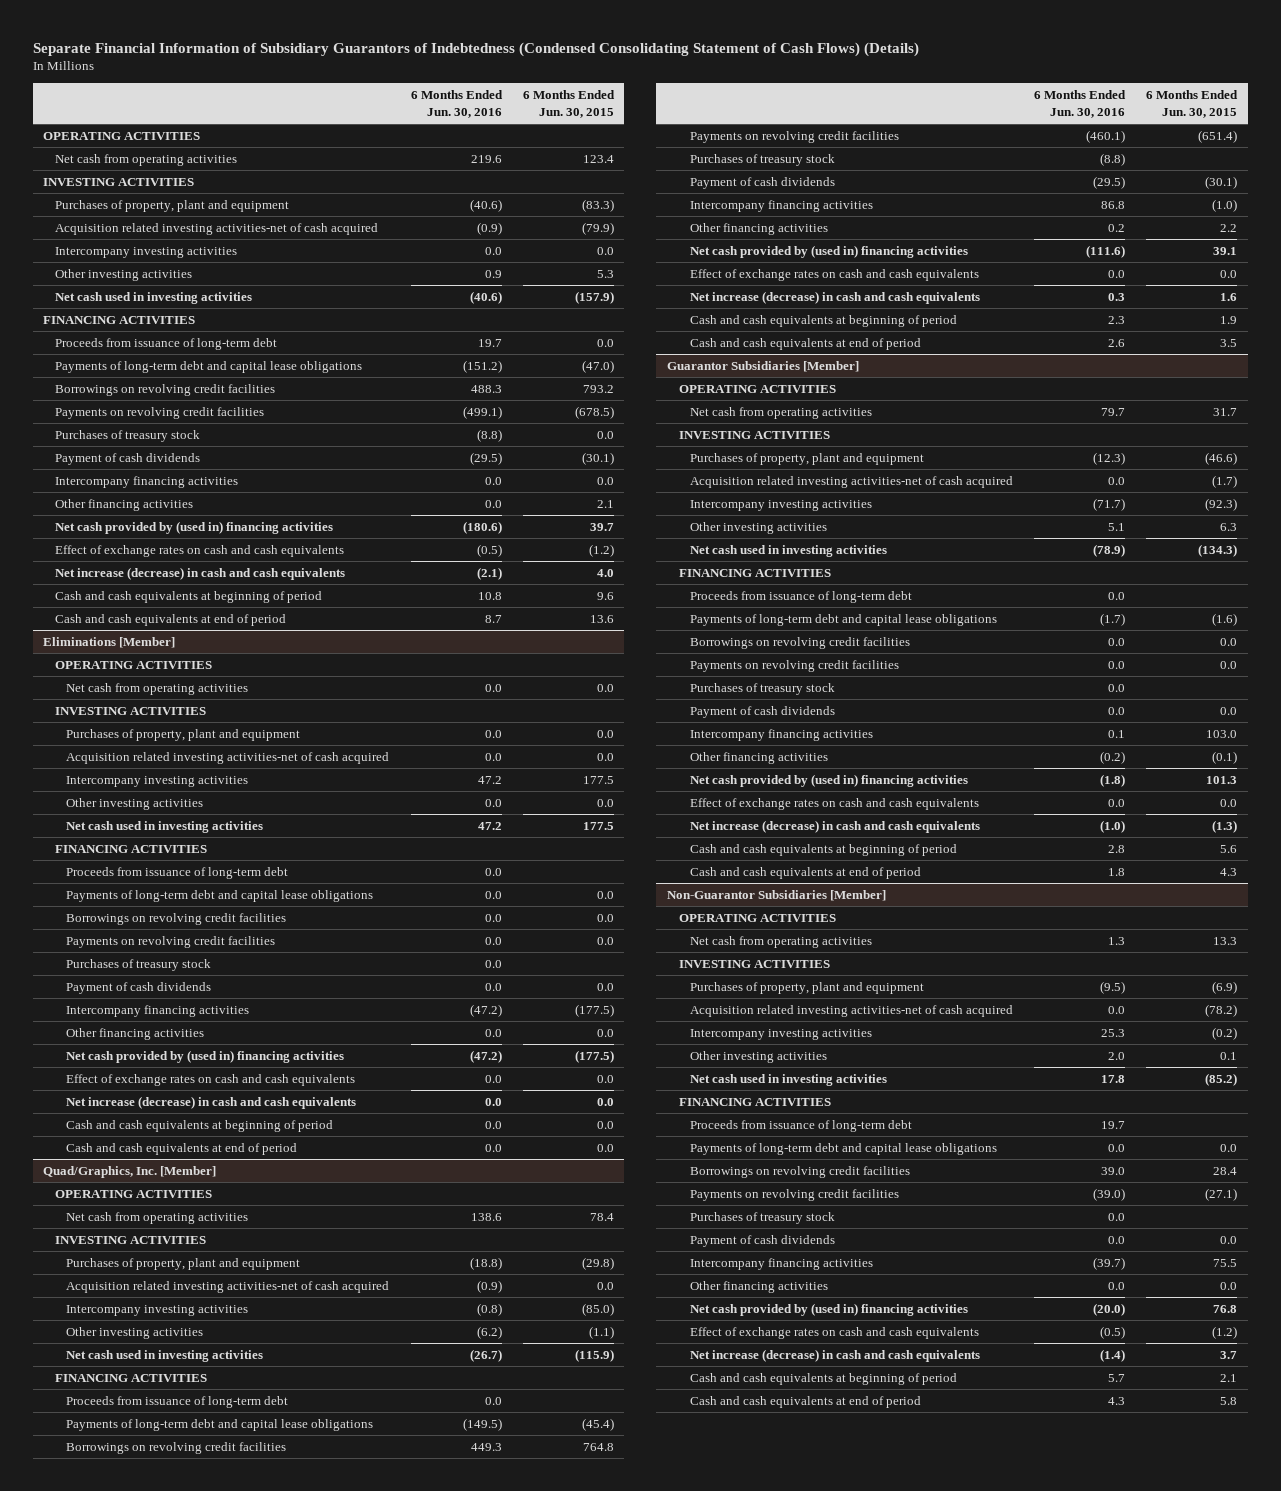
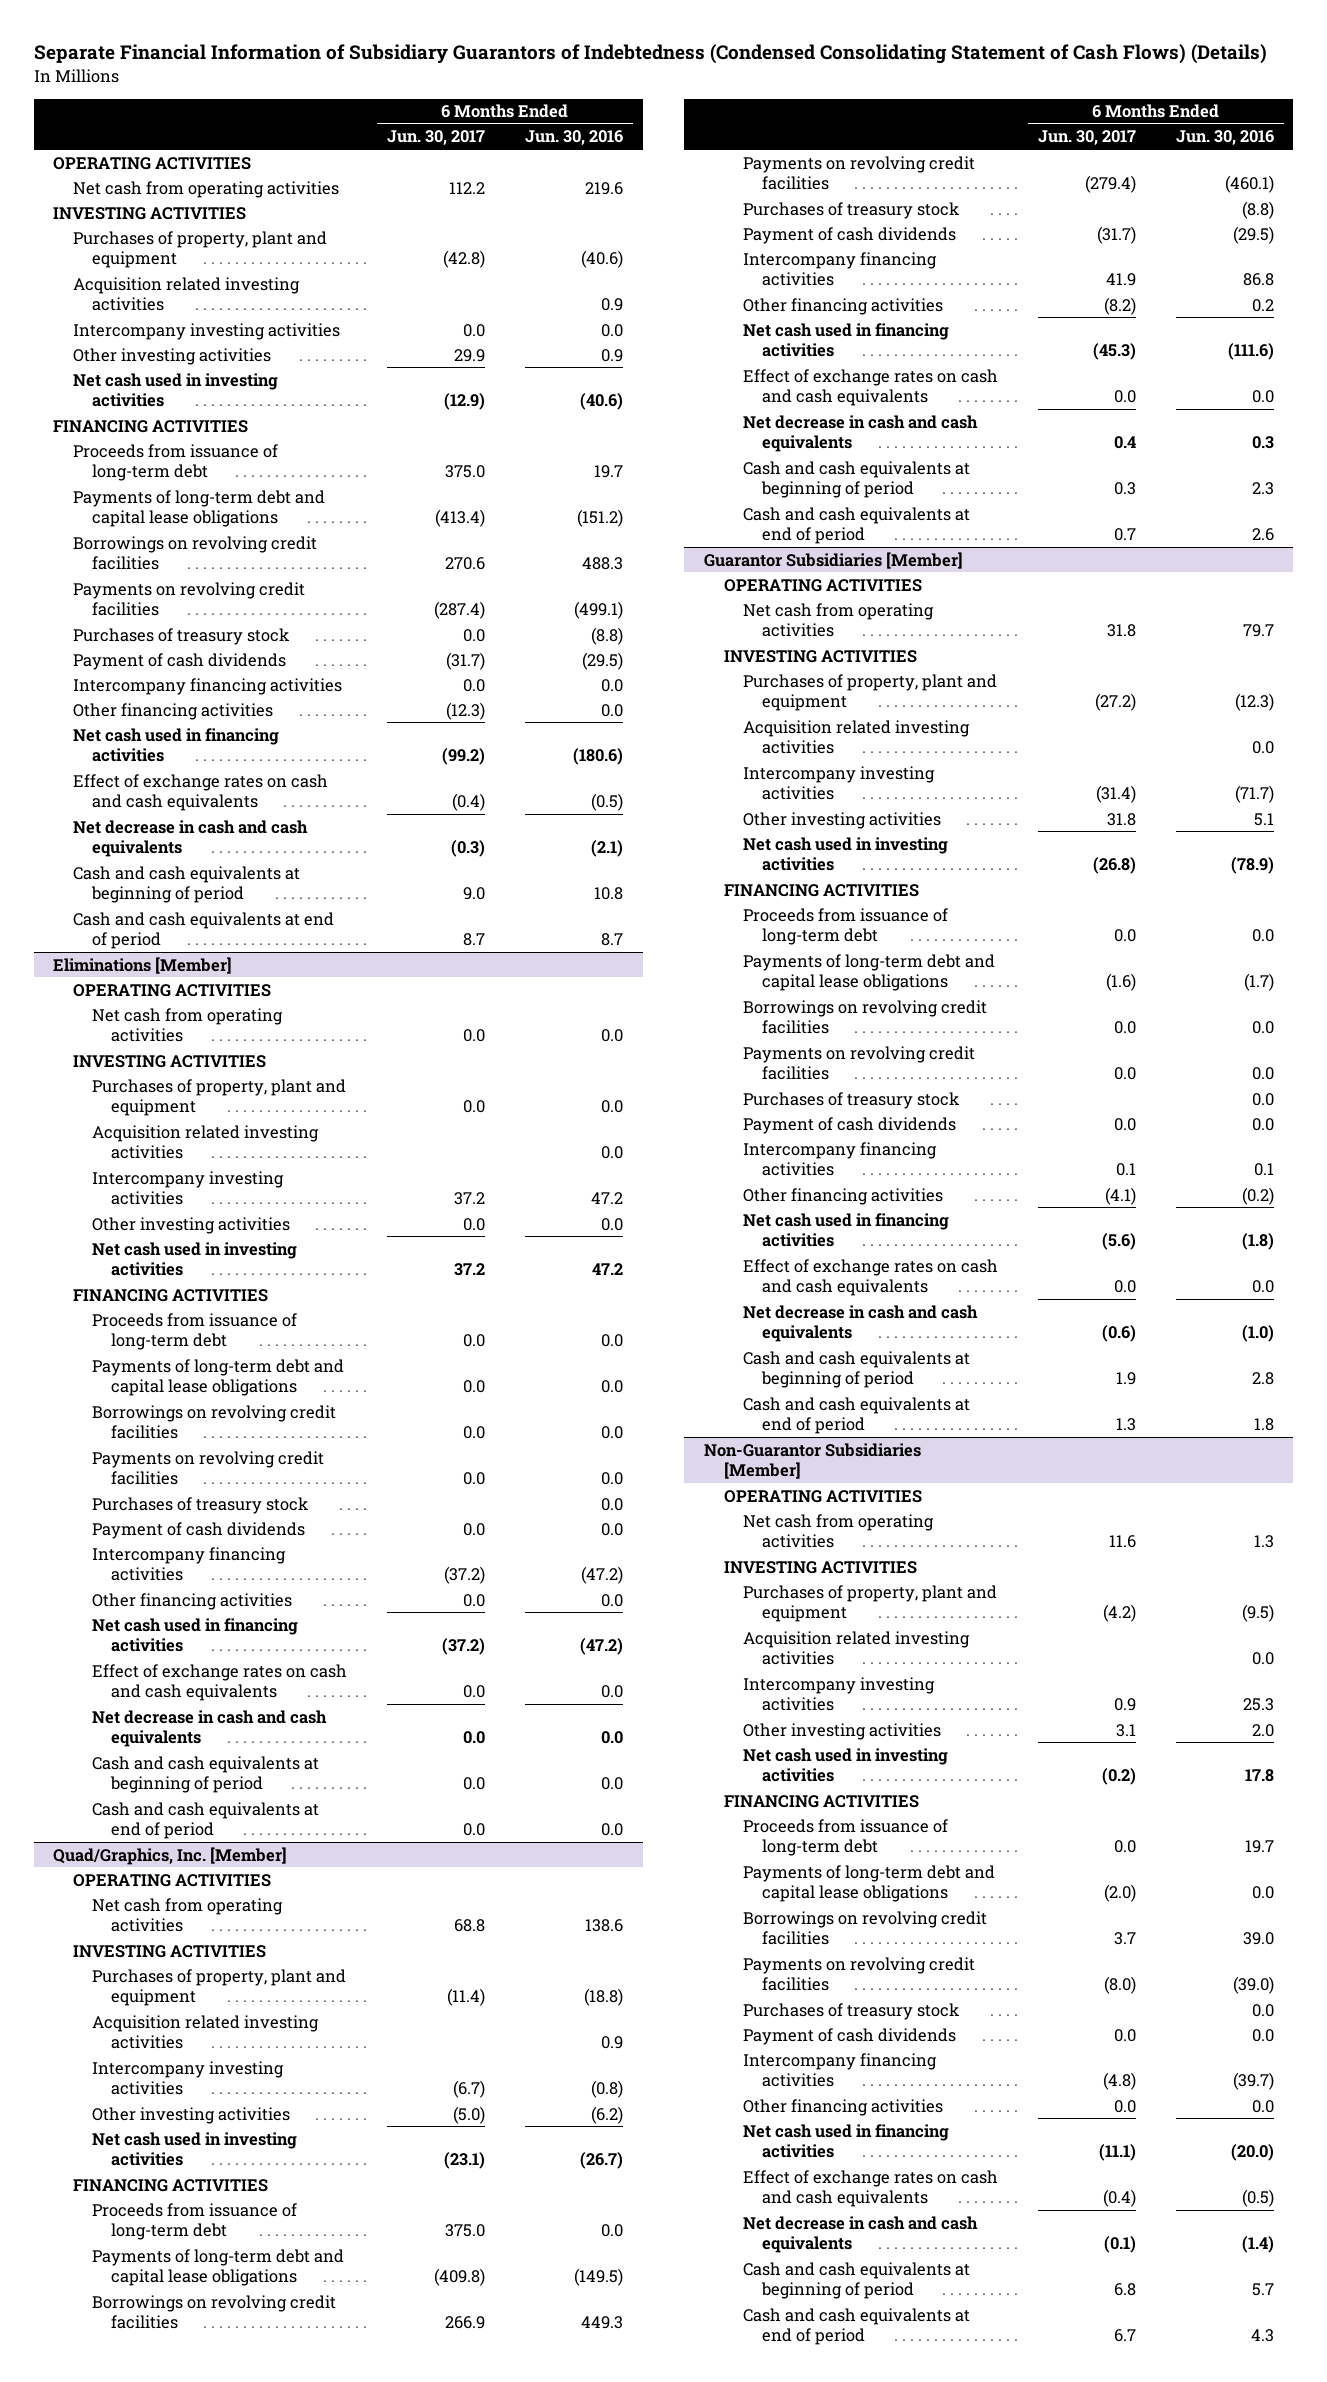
- | 6 Months Ended Jun. 30, 2016 | 6 Months Ended Jun. 30, 2015
+ | 6 Months Ended Jun. 30, 2017 | 6 Months Ended Jun. 30, 2016
- Acquisition related investing activities-net of cash acquired | (0.9) | (79.9)
+ Acquisition related investing activities | | 0.9
- Net cash provided by (used in) financing activities | (180.6) | 39.7
+ Net cash used in financing activities | (99.2) | (180.6)
- Net increase (decrease) in cash and cash equivalents | (2.1) | 4.0
+ Net decrease in cash and cash equivalents | (0.3) | (2.1)
@ Eliminations [Member]
- Acquisition related investing activities-net of cash acquired | 0.0 | 0.0
+ Acquisition related investing activities | | 0.0
- Net cash provided by (used in) financing activities | (47.2) | (177.5)
+ Net cash used in financing activities | (37.2) | (47.2)
- Net increase (decrease) in cash and cash equivalents | 0.0 | 0.0
+ Net decrease in cash and cash equivalents | 0.0 | 0.0
@ Quad/Graphics, Inc. [Member]
- Acquisition related investing activities-net of cash acquired | (0.9) | 0.0
+ Acquisition related investing activities | | 0.9
- Net cash provided by (used in) financing activities | (111.6) | 39.1
+ Net cash used in financing activities | (45.3) | (111.6)
- Net increase (decrease) in cash and cash equivalents | 0.3 | 1.6
+ Net decrease in cash and cash equivalents | 0.4 | 0.3
@ Guarantor Subsidiaries [Member]
- Acquisition related investing activities-net of cash acquired | 0.0 | (1.7)
+ Acquisition related investing activities | | 0.0
- Net cash provided by (used in) financing activities | (1.8) | 101.3
+ Net cash used in financing activities | (5.6) | (1.8)
- Net increase (decrease) in cash and cash equivalents | (1.0) | (1.3)
+ Net decrease in cash and cash equivalents | (0.6) | (1.0)
@ Non-Guarantor Subsidiaries [Member]
- Acquisition related investing activities-net of cash acquired | 0.0 | (78.2)
+ Acquisition related investing activities | | 0.0
- Net cash provided by (used in) financing activities | (20.0) | 76.8
+ Net cash used in financing activities | (11.1) | (20.0)
- Net increase (decrease) in cash and cash equivalents | (1.4) | 3.7
+ Net decrease in cash and cash equivalents | (0.1) | (1.4)

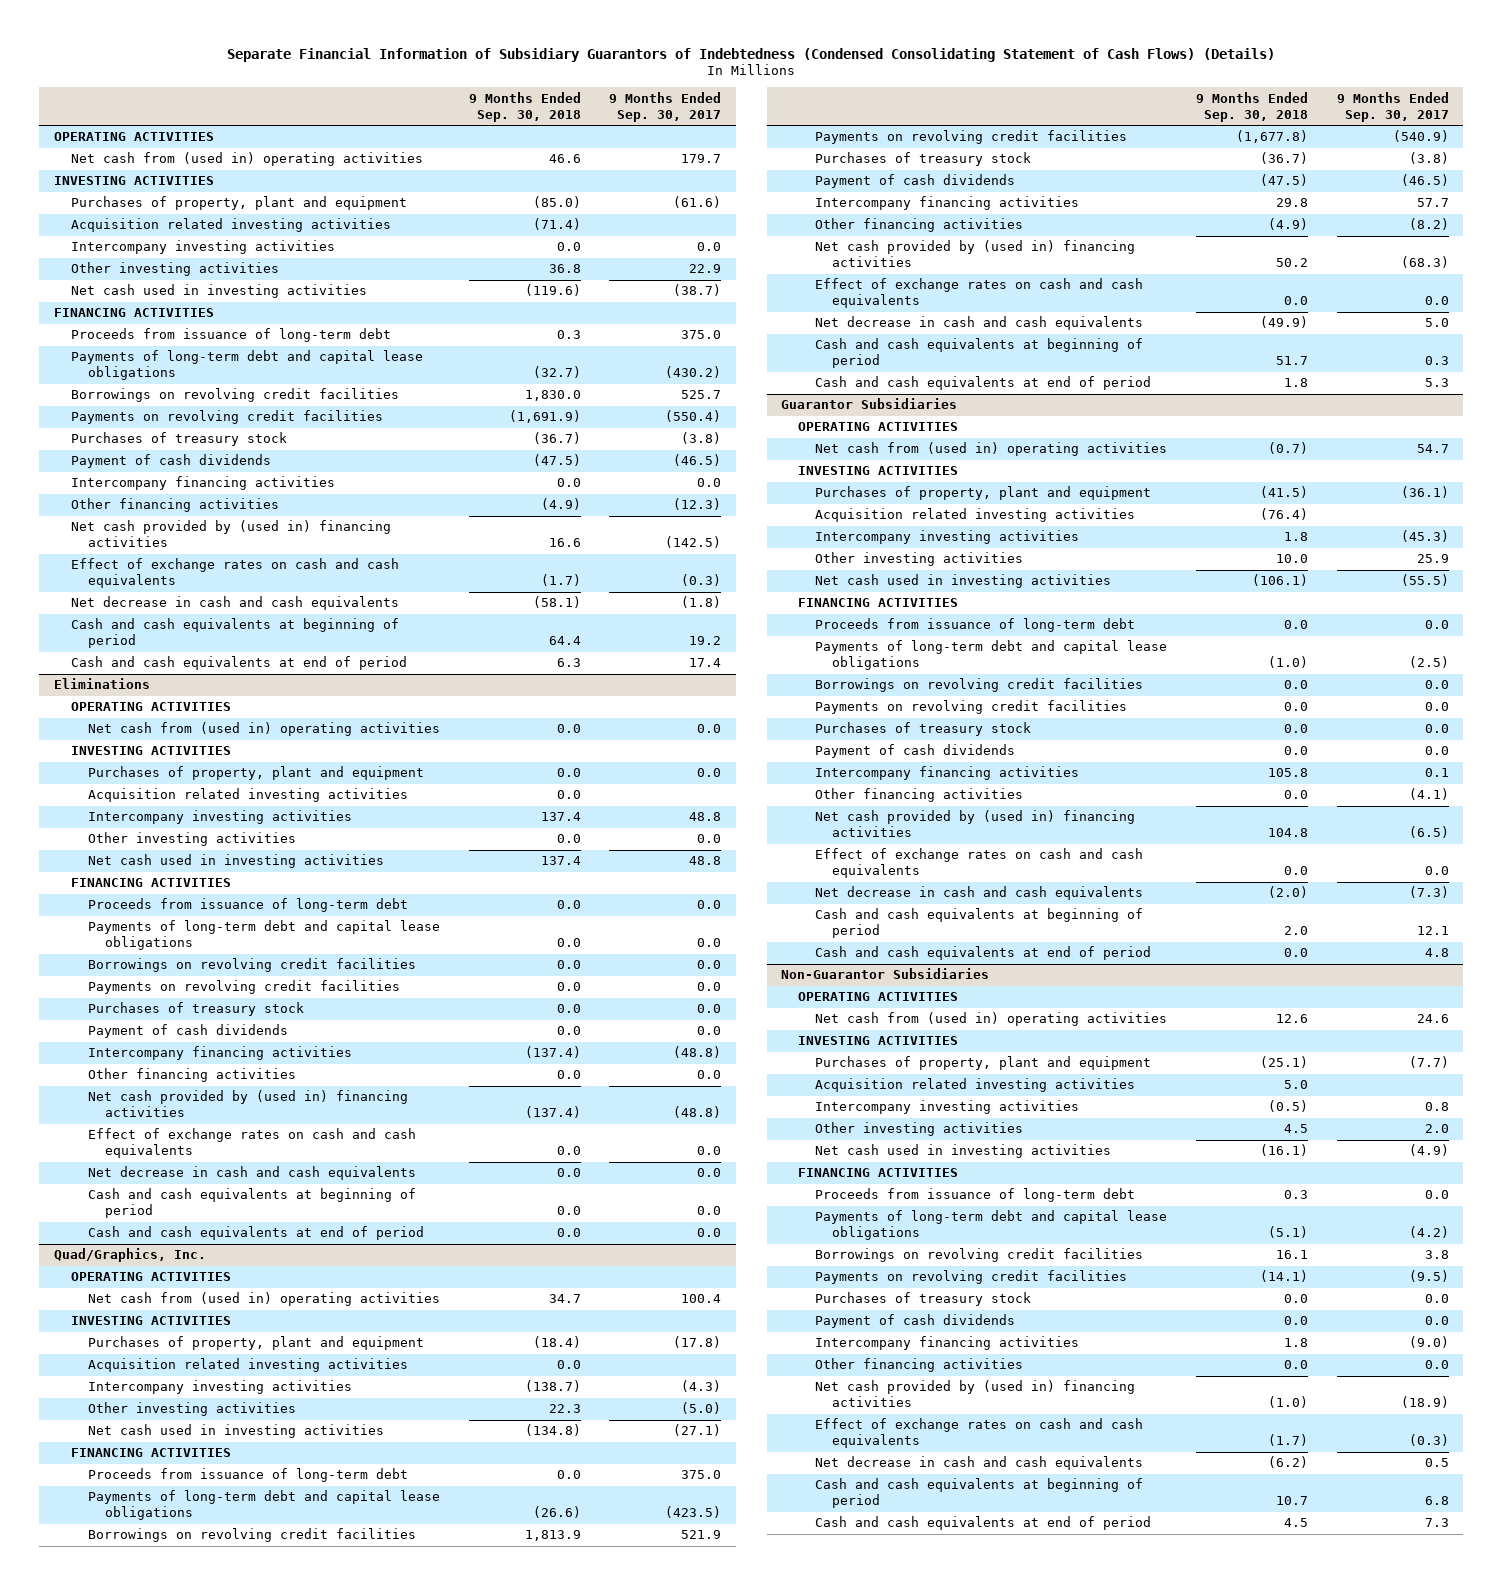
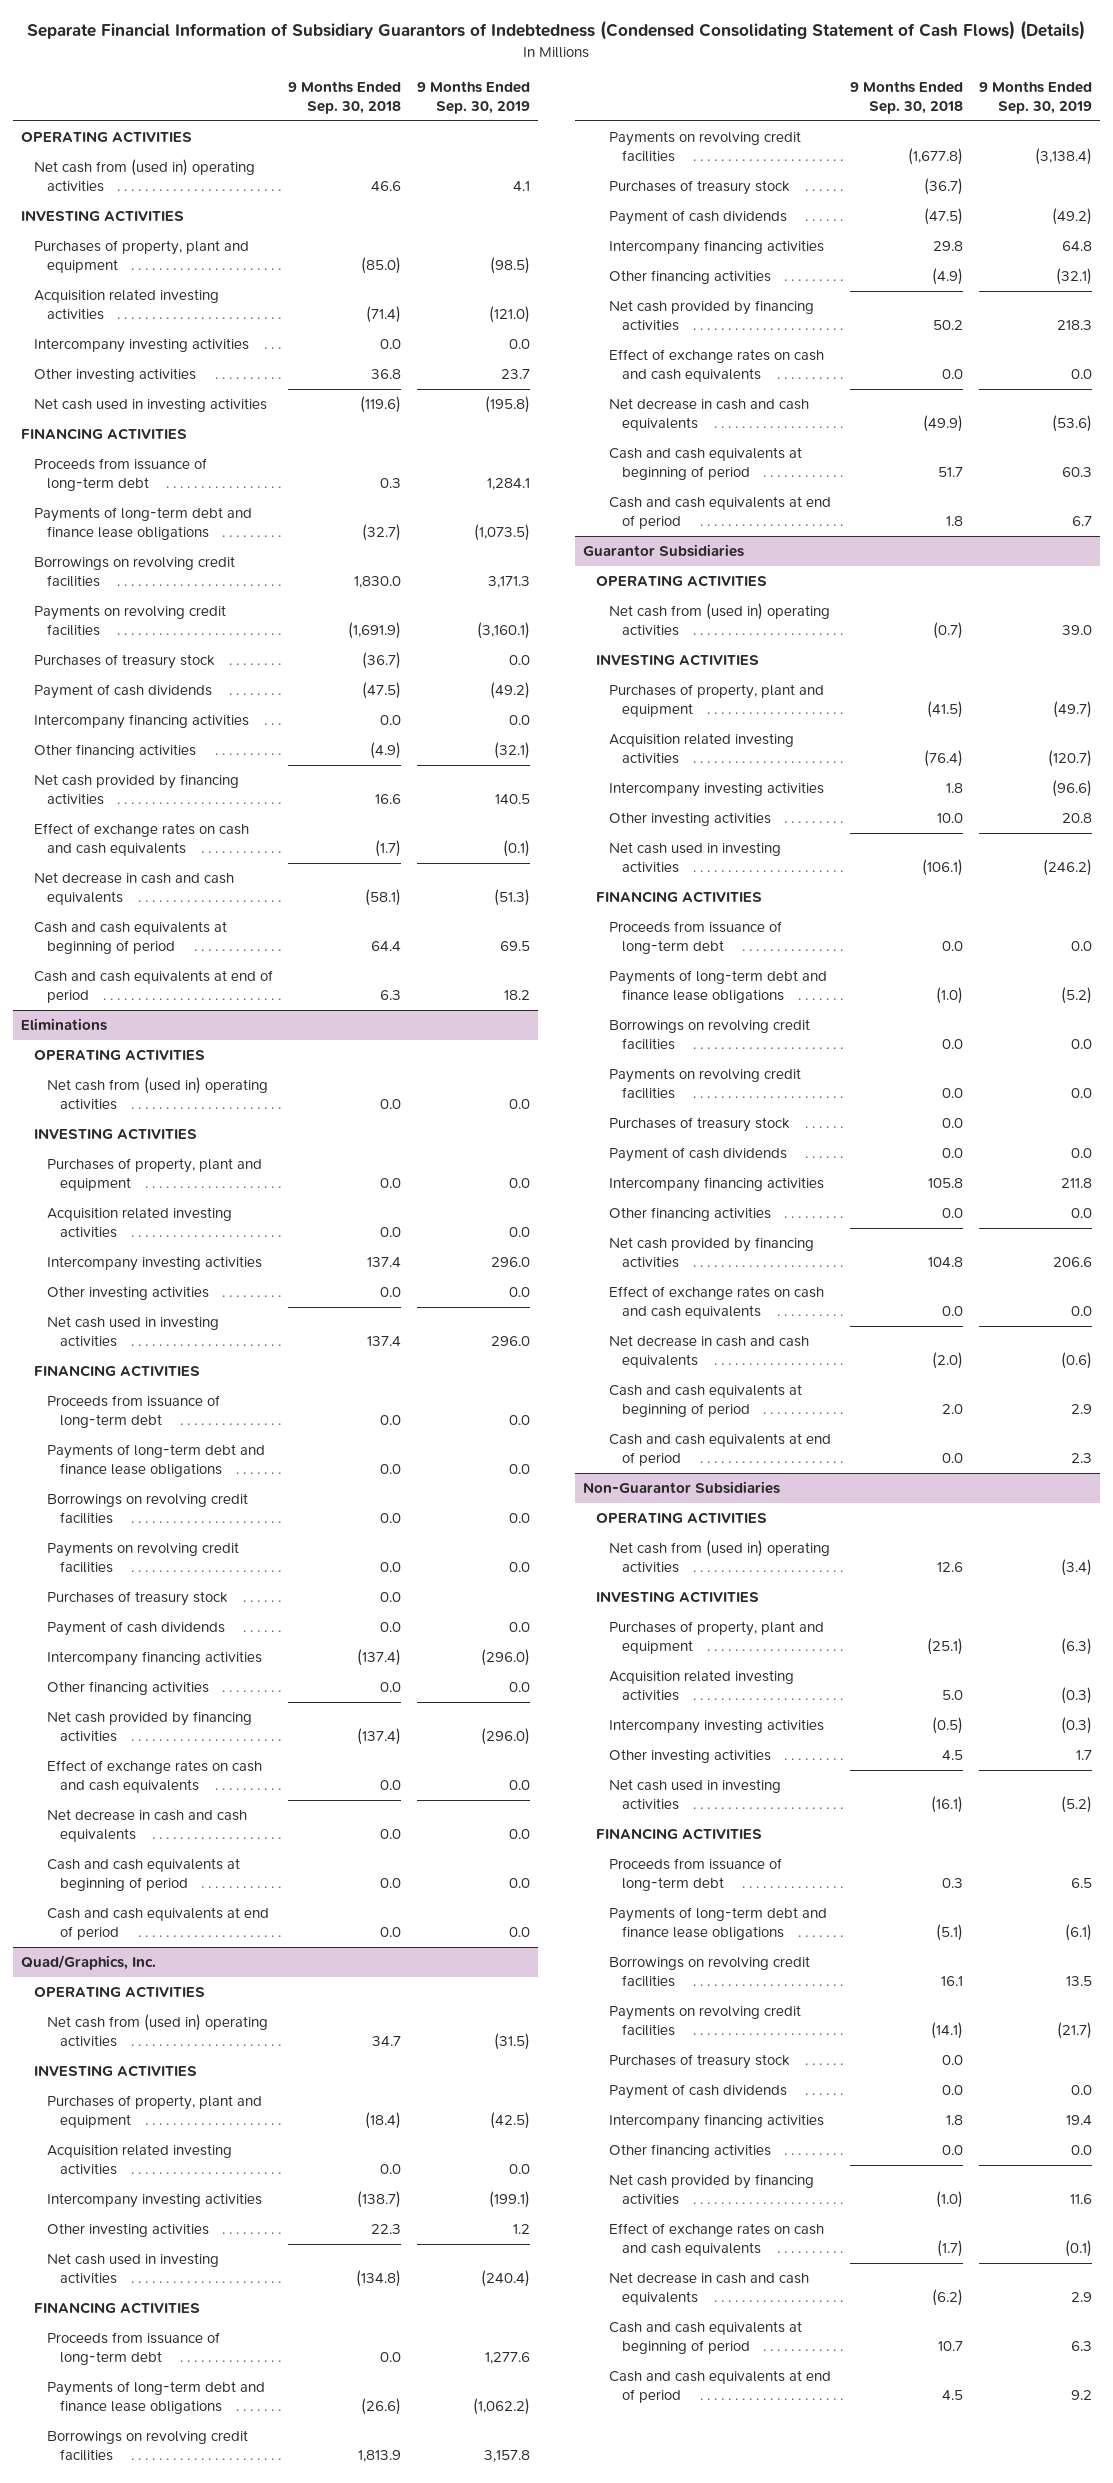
- | 9 Months Ended Sep. 30, 2018 | 9 Months Ended Sep. 30, 2017
+ | 9 Months Ended Sep. 30, 2018 | 9 Months Ended Sep. 30, 2019
- Payments of long-term debt and capital lease obligations | (32.7) | (430.2)
+ Payments of long-term debt and finance lease obligations | (32.7) | (1,073.5)
- Net cash provided by (used in) financing activities | 16.6 | (142.5)
+ Net cash provided by financing activities | 16.6 | 140.5
@ Eliminations
- Payments of long-term debt and capital lease obligations | 0.0 | 0.0
+ Payments of long-term debt and finance lease obligations | 0.0 | 0.0
- Net cash provided by (used in) financing activities | (137.4) | (48.8)
+ Net cash provided by financing activities | (137.4) | (296.0)
@ Quad/Graphics, Inc.
- Payments of long-term debt and capital lease obligations | (26.6) | (423.5)
+ Payments of long-term debt and finance lease obligations | (26.6) | (1,062.2)
- Net cash provided by (used in) financing activities | 50.2 | (68.3)
+ Net cash provided by financing activities | 50.2 | 218.3
@ Guarantor Subsidiaries
- Payments of long-term debt and capital lease obligations | (1.0) | (2.5)
+ Payments of long-term debt and finance lease obligations | (1.0) | (5.2)
- Net cash provided by (used in) financing activities | 104.8 | (6.5)
+ Net cash provided by financing activities | 104.8 | 206.6
@ Non-Guarantor Subsidiaries
- Payments of long-term debt and capital lease obligations | (5.1) | (4.2)
+ Payments of long-term debt and finance lease obligations | (5.1) | (6.1)
- Net cash provided by (used in) financing activities | (1.0) | (18.9)
+ Net cash provided by financing activities | (1.0) | 11.6

